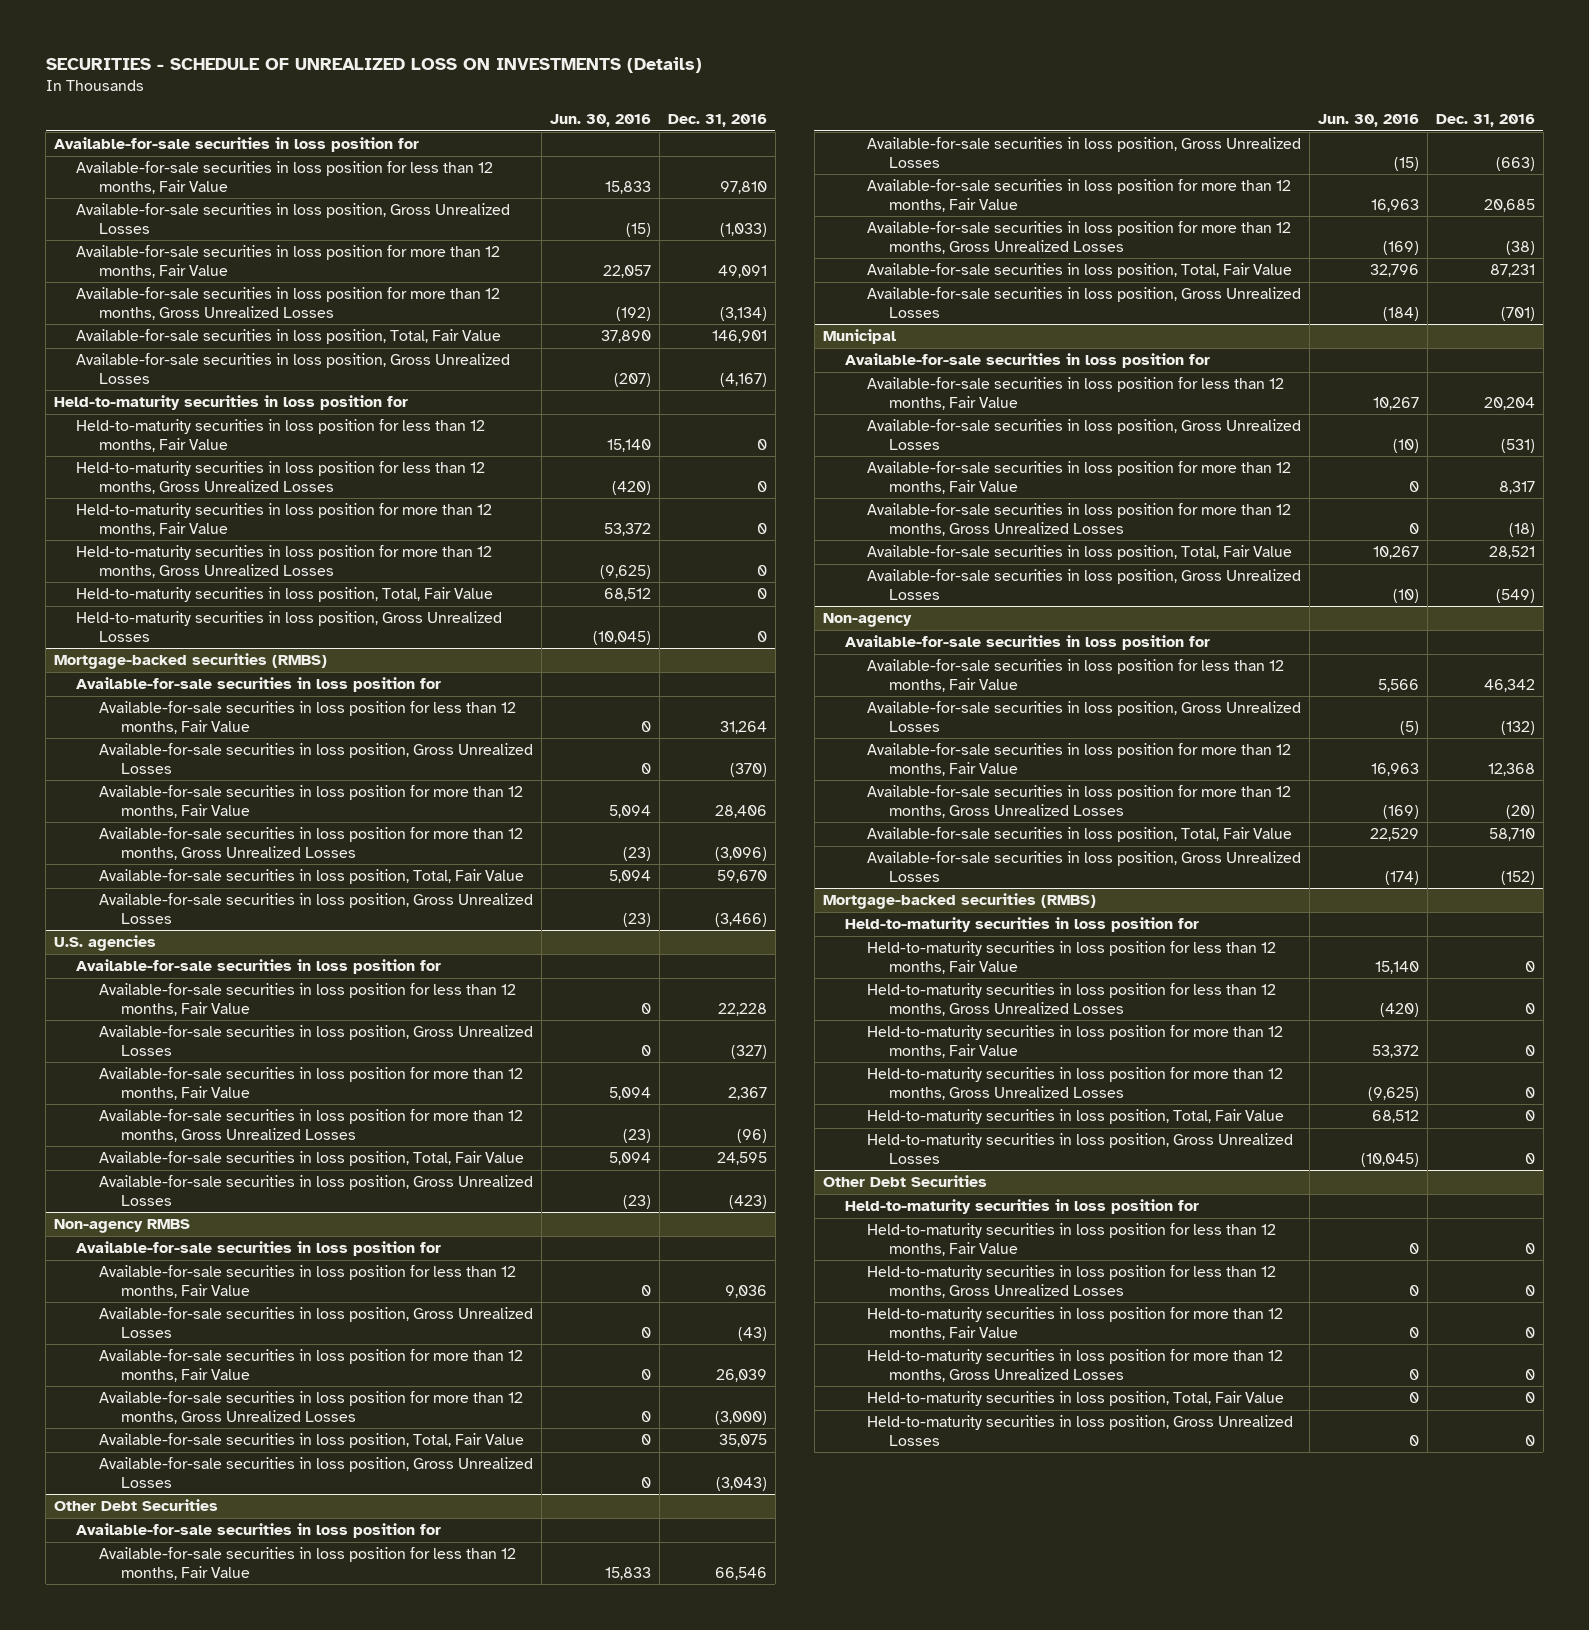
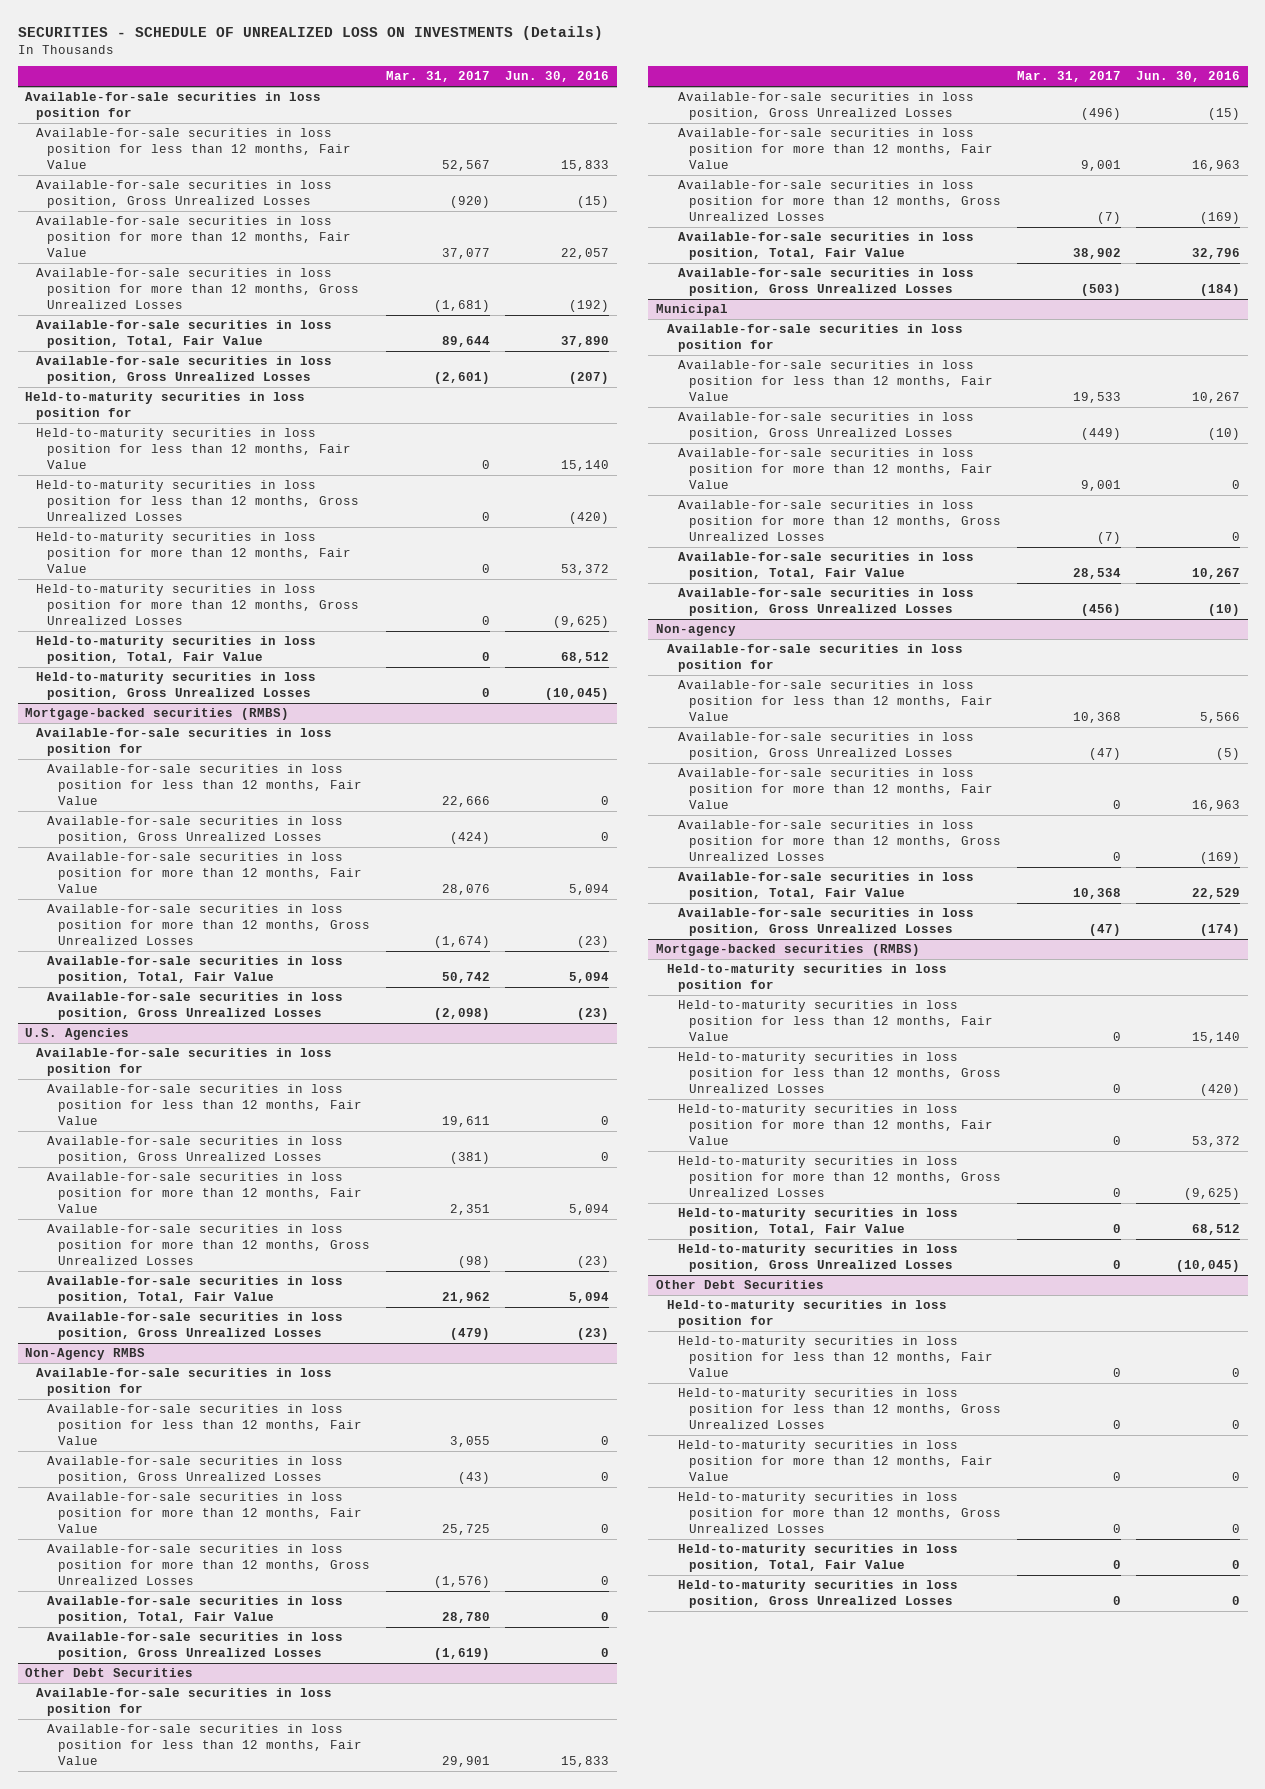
- | Jun. 30, 2016 | Dec. 31, 2016
+ | Mar. 31, 2017 | Jun. 30, 2016
- U.S. agencies
+ U.S. Agencies
- Non-agency RMBS
+ Non-Agency RMBS

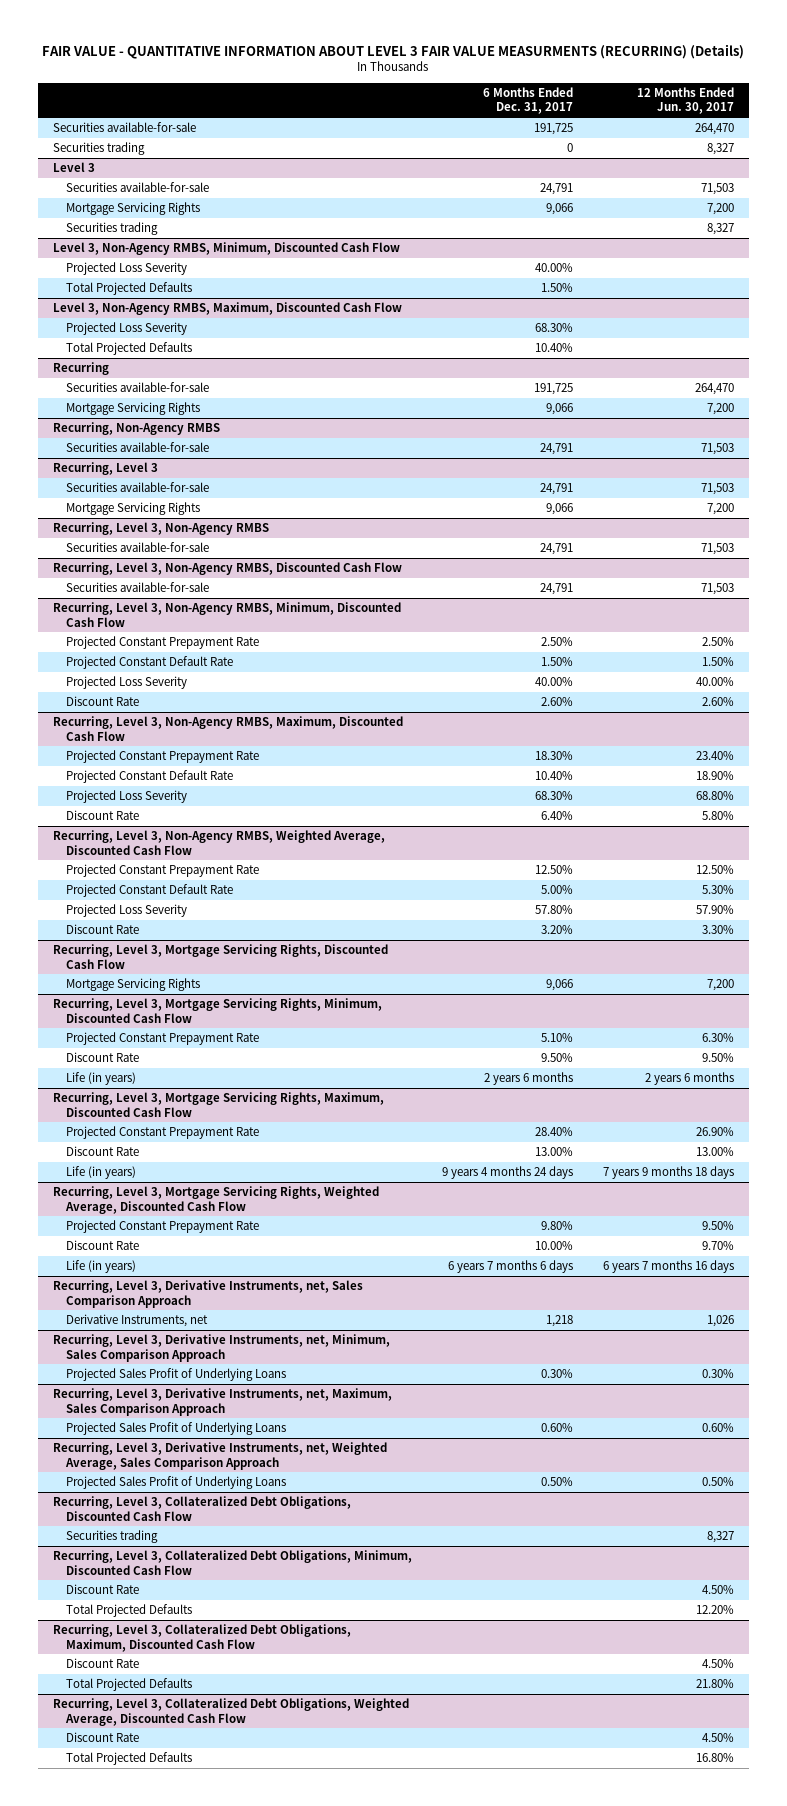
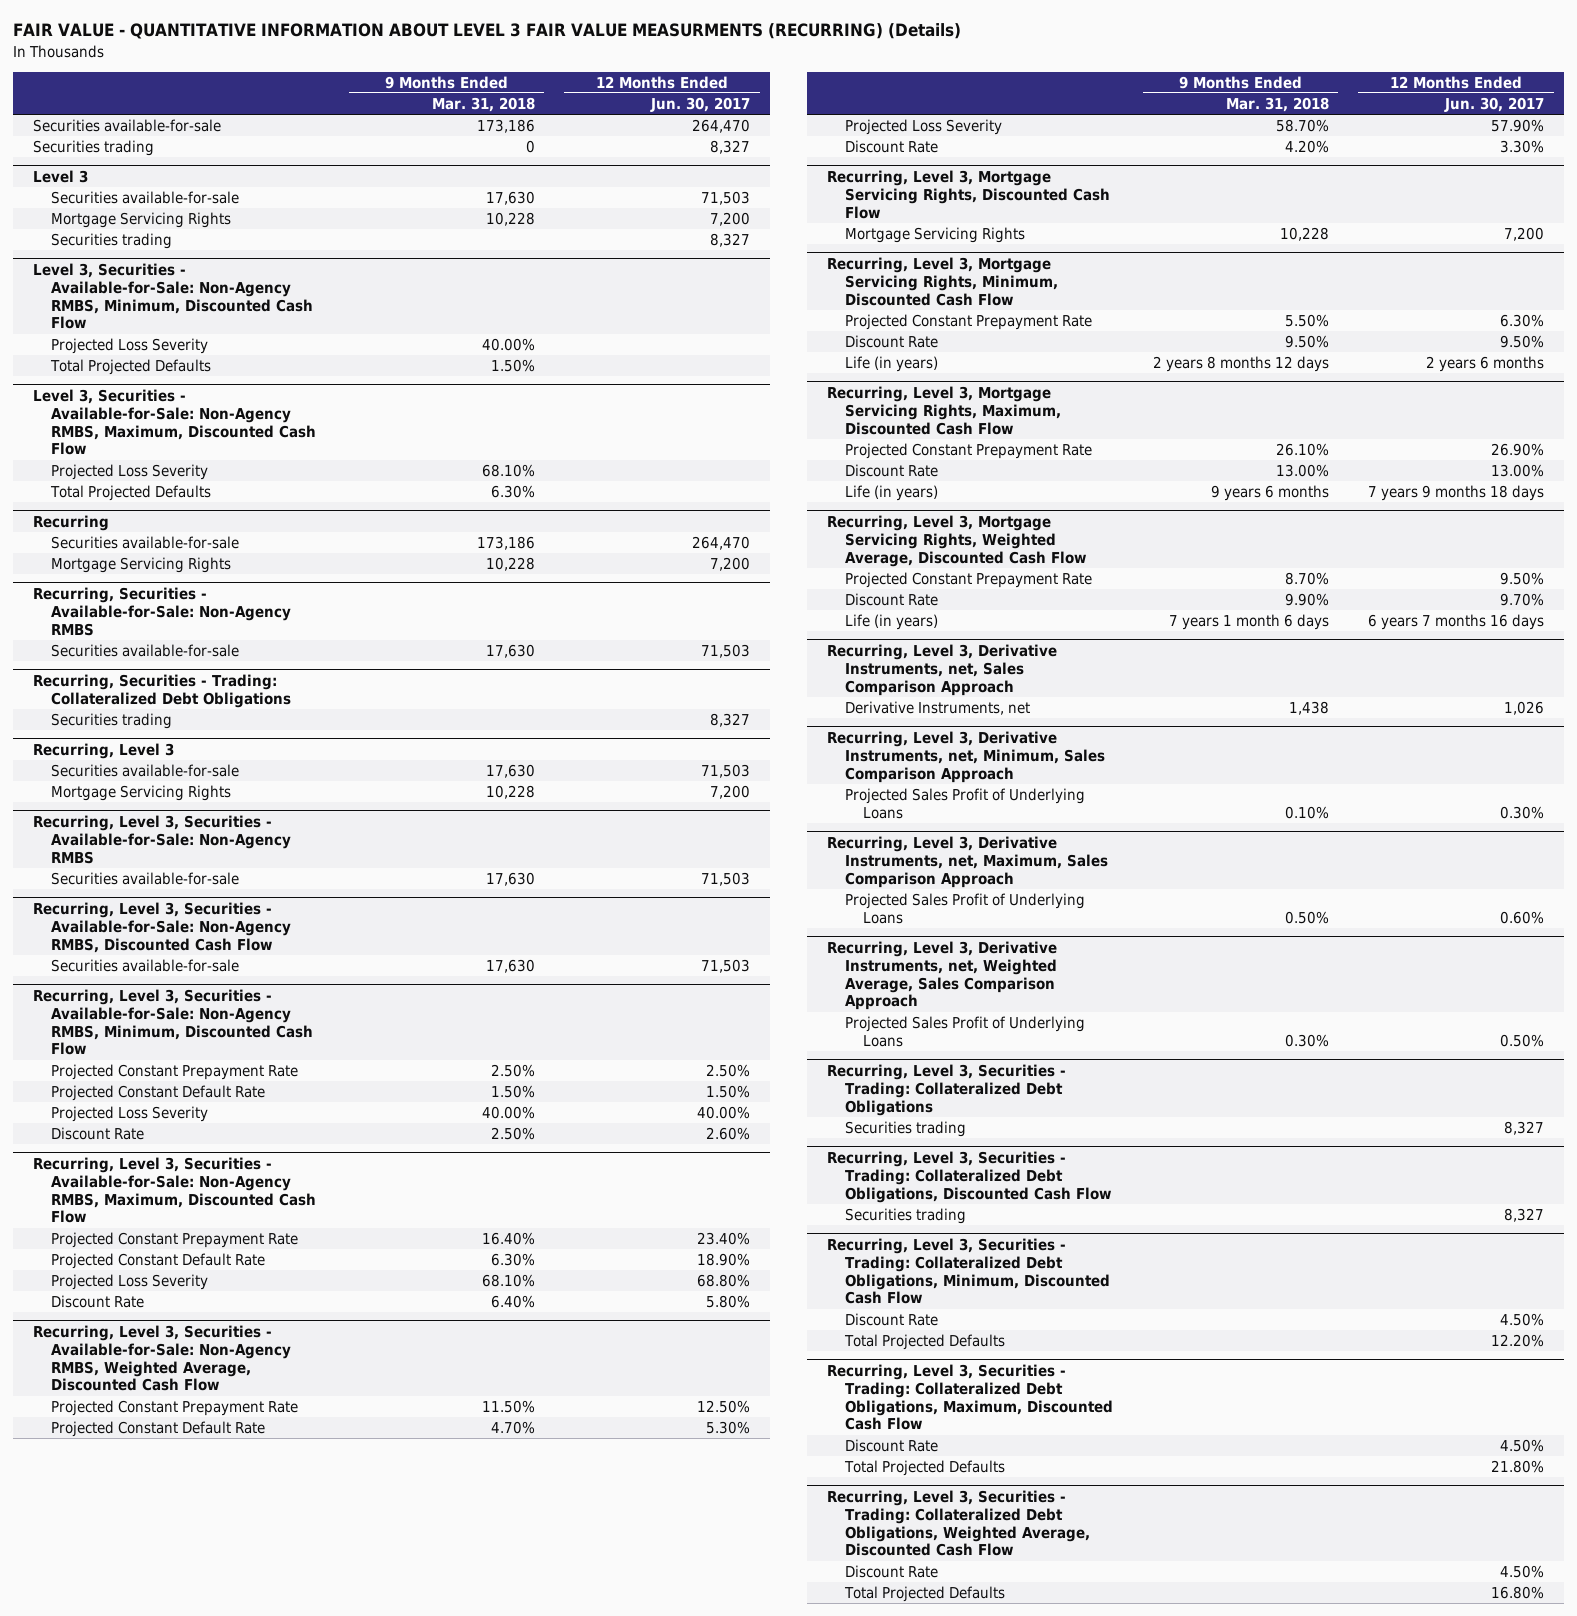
- | 6 Months Ended Dec. 31, 2017 | 12 Months Ended Jun. 30, 2017
+ | 9 Months Ended Mar. 31, 2018 | 12 Months Ended Jun. 30, 2017
- Level 3, Non-Agency RMBS, Minimum, Discounted Cash Flow
+ Level 3, Securities - Available-for-Sale: Non-Agency RMBS, Minimum, Discounted Cash Flow
- Level 3, Non-Agency RMBS, Maximum, Discounted Cash Flow
+ Level 3, Securities - Available-for-Sale: Non-Agency RMBS, Maximum, Discounted Cash Flow
- Recurring, Non-Agency RMBS
+ Recurring, Securities - Available-for-Sale: Non-Agency RMBS
+ Recurring, Securities - Trading: Collateralized Debt Obligations
+ Securities trading | | 8,327
- Recurring, Level 3, Non-Agency RMBS
+ Recurring, Level 3, Securities - Available-for-Sale: Non-Agency RMBS
- Recurring, Level 3, Non-Agency RMBS, Discounted Cash Flow
+ Recurring, Level 3, Securities - Available-for-Sale: Non-Agency RMBS, Discounted Cash Flow
- Recurring, Level 3, Non-Agency RMBS, Minimum, Discounted Cash Flow
+ Recurring, Level 3, Securities - Available-for-Sale: Non-Agency RMBS, Minimum, Discounted Cash Flow
- Recurring, Level 3, Non-Agency RMBS, Maximum, Discounted Cash Flow
+ Recurring, Level 3, Securities - Available-for-Sale: Non-Agency RMBS, Maximum, Discounted Cash Flow
- Recurring, Level 3, Non-Agency RMBS, Weighted Average, Discounted Cash Flow
+ Recurring, Level 3, Securities - Available-for-Sale: Non-Agency RMBS, Weighted Average, Discounted Cash Flow
- Recurring, Level 3, Collateralized Debt Obligations, Discounted Cash Flow
+ Recurring, Level 3, Securities - Trading: Collateralized Debt Obligations
- Recurring, Level 3, Collateralized Debt Obligations, Minimum, Discounted Cash Flow
+ Recurring, Level 3, Securities - Trading: Collateralized Debt Obligations, Discounted Cash Flow
+ Securities trading | | 8,327
+ Recurring, Level 3, Securities - Trading: Collateralized Debt Obligations, Minimum, Discounted Cash Flow
- Recurring, Level 3, Collateralized Debt Obligations, Maximum, Discounted Cash Flow
+ Recurring, Level 3, Securities - Trading: Collateralized Debt Obligations, Maximum, Discounted Cash Flow
- Recurring, Level 3, Collateralized Debt Obligations, Weighted Average, Discounted Cash Flow
+ Recurring, Level 3, Securities - Trading: Collateralized Debt Obligations, Weighted Average, Discounted Cash Flow

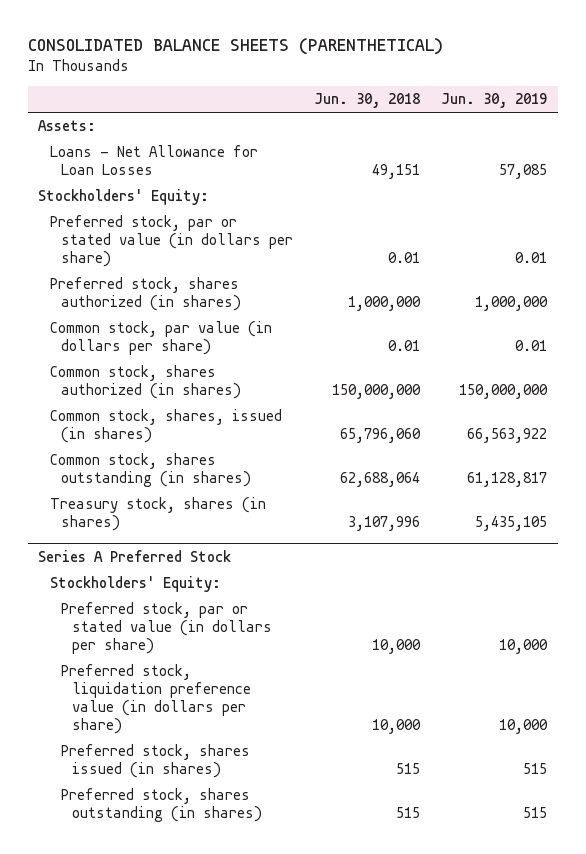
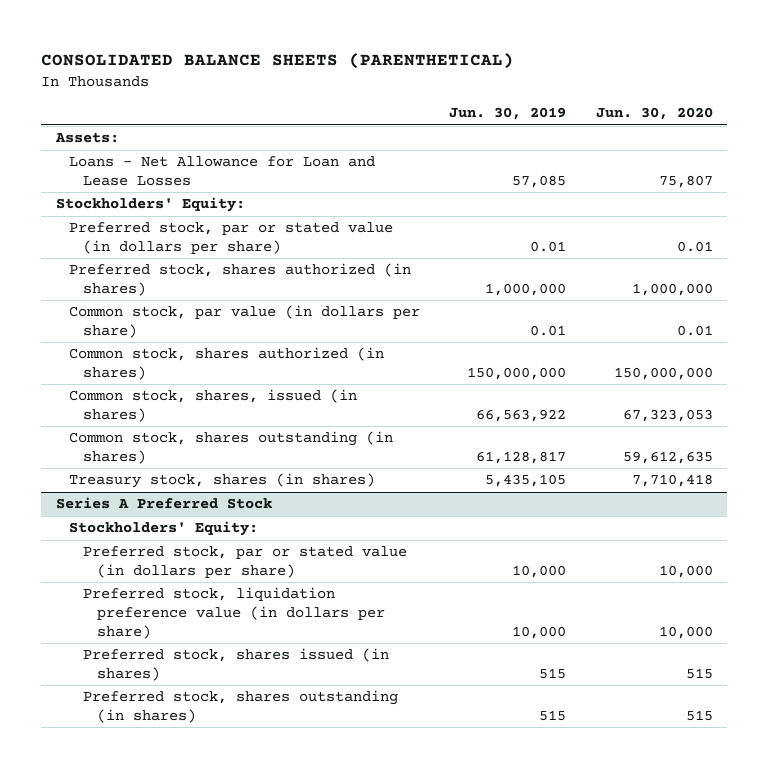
- | Jun. 30, 2018 | Jun. 30, 2019
+ | Jun. 30, 2019 | Jun. 30, 2020
- Loans - Net Allowance for Loan Losses | 49,151 | 57,085
+ Loans - Net Allowance for Loan and Lease Losses | 57,085 | 75,807

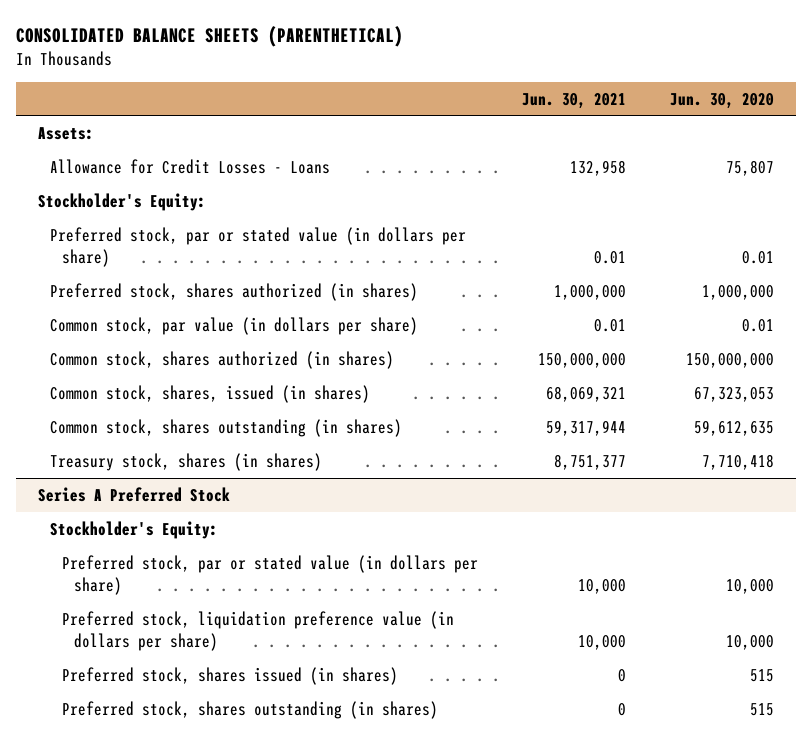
- | Jun. 30, 2019 | Jun. 30, 2020
+ | Jun. 30, 2021 | Jun. 30, 2020
- Loans - Net Allowance for Loan and Lease Losses | 57,085 | 75,807
- Stockholders' Equity:
+ Allowance for Credit Losses - Loans | 132,958 | 75,807
+ Stockholder's Equity:
@ Series A Preferred Stock
- Stockholders' Equity:
+ Stockholder's Equity:

